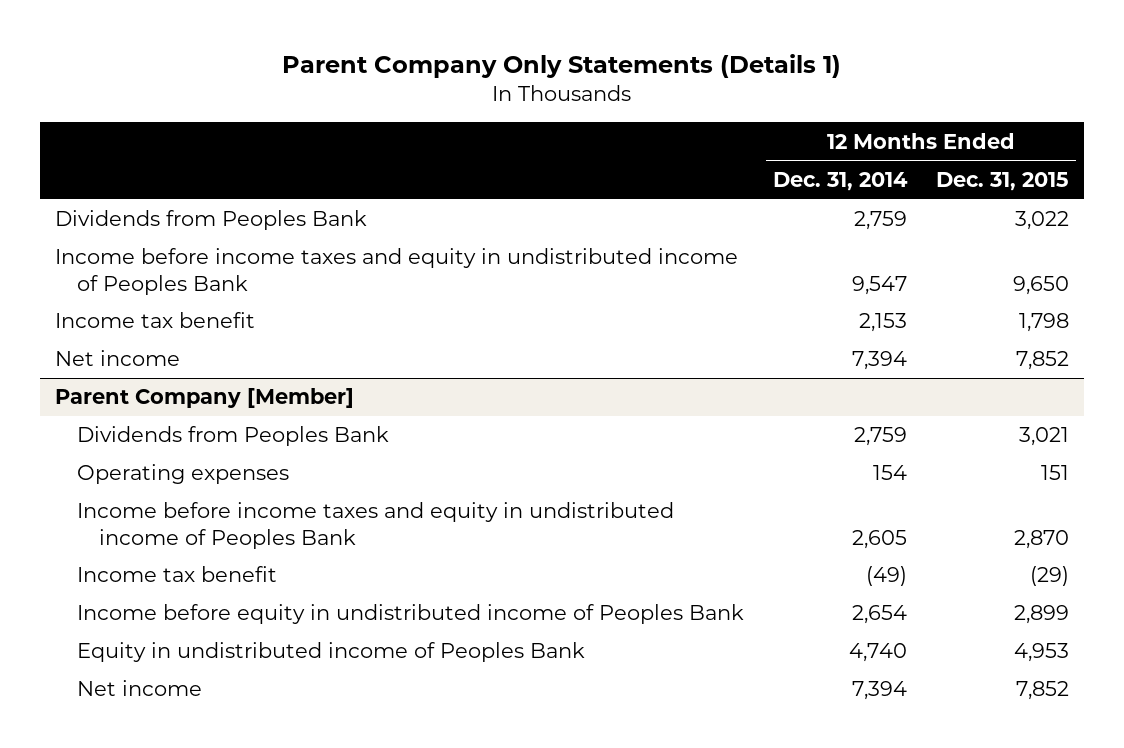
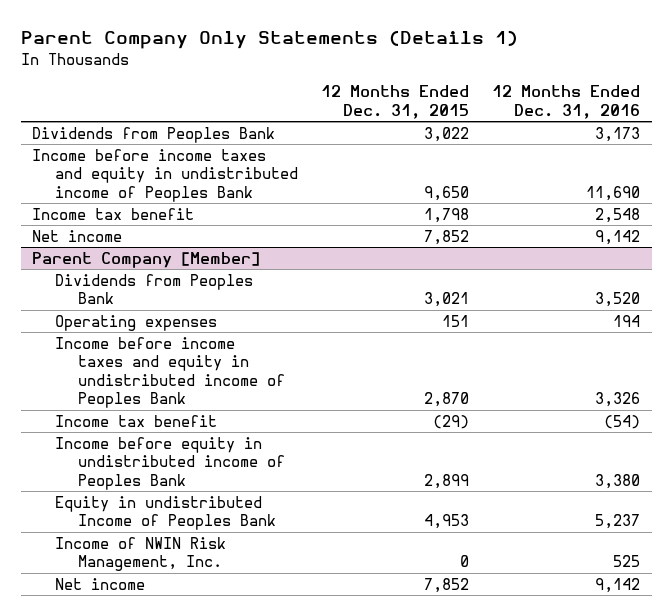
- | 12 Months Ended Dec. 31, 2014 | 12 Months Ended Dec. 31, 2015
+ | 12 Months Ended Dec. 31, 2015 | 12 Months Ended Dec. 31, 2016
@ Parent Company [Member]
- Equity in undistributed income of Peoples Bank | 4,740 | 4,953
+ Equity in undistributed Income of Peoples Bank | 4,953 | 5,237
+ Income of NWIN Risk Management, Inc. | 0 | 525

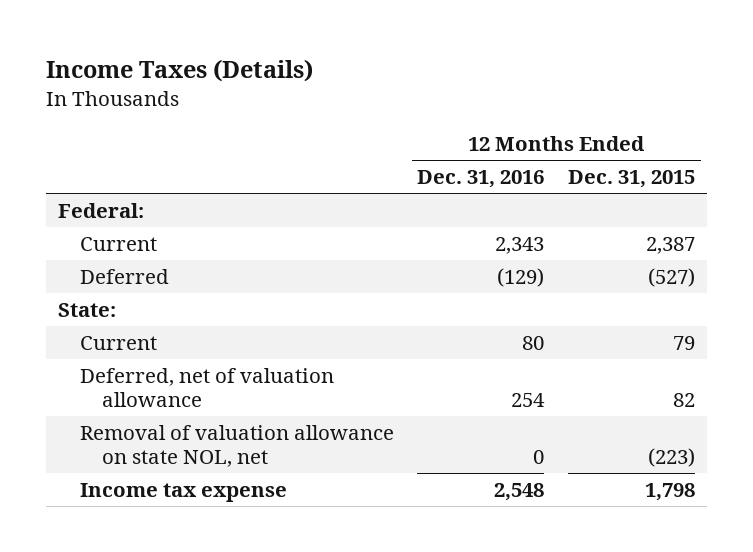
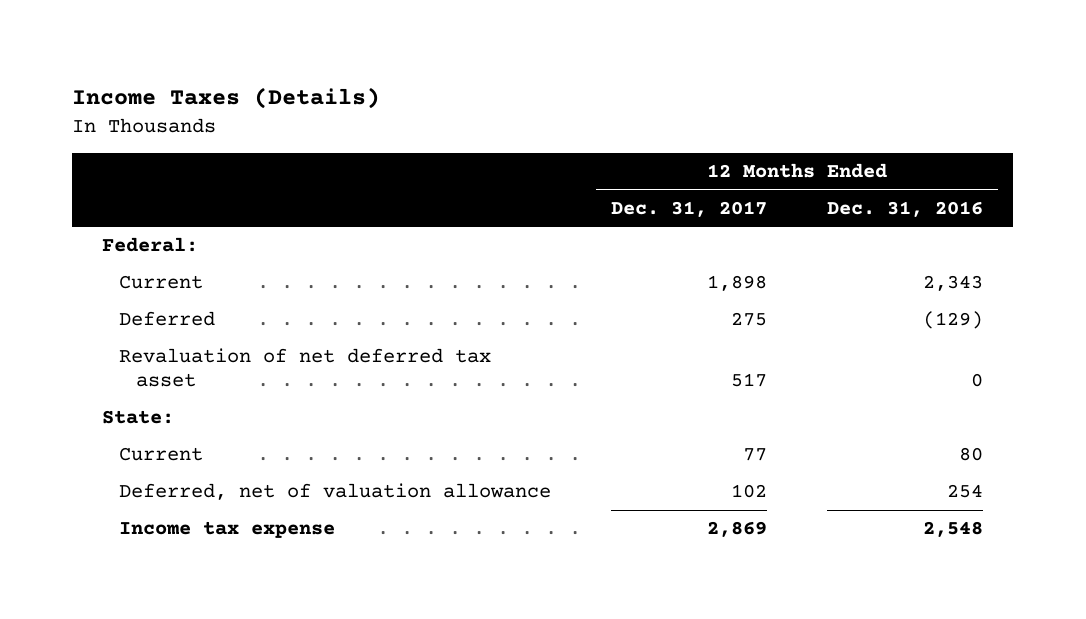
- | 12 Months Ended Dec. 31, 2016 | 12 Months Ended Dec. 31, 2015
+ | 12 Months Ended Dec. 31, 2017 | 12 Months Ended Dec. 31, 2016
+ Revaluation of net deferred tax asset | 517 | 0
- Removal of valuation allowance on state NOL, net | 0 | (223)

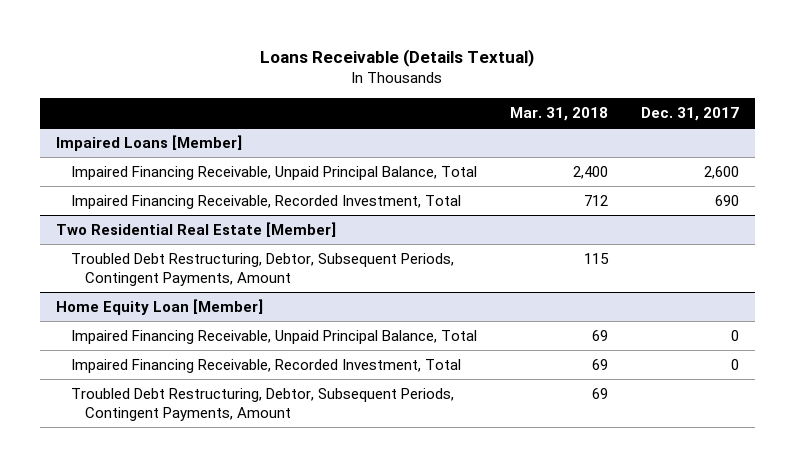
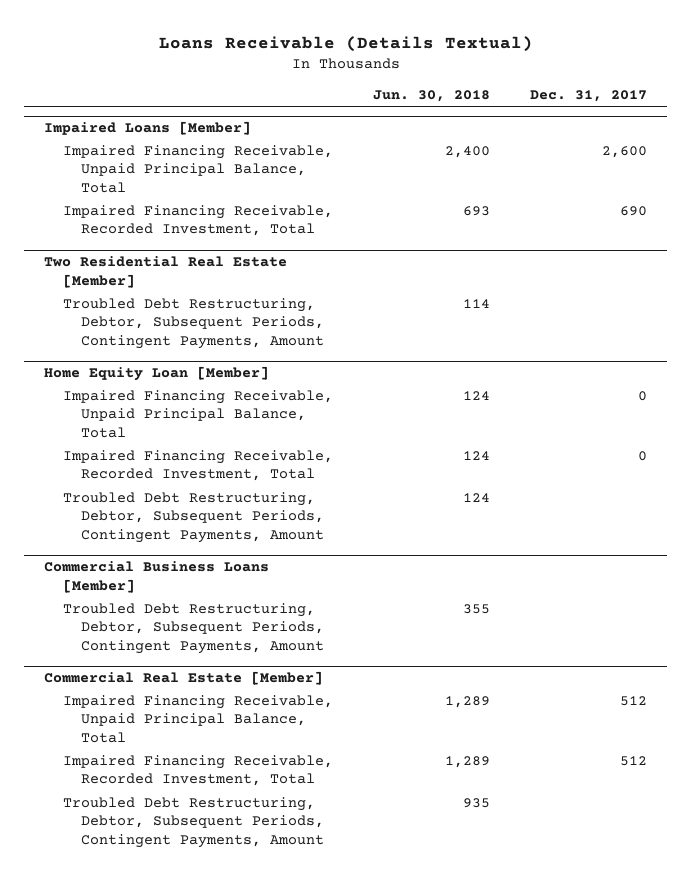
- | Mar. 31, 2018 | Dec. 31, 2017
+ | Jun. 30, 2018 | Dec. 31, 2017
+ Commercial Business Loans [Member]
+ Troubled Debt Restructuring, Debtor, Subsequent Periods, Contingent Payments, Amount | 355 |
+ Commercial Real Estate [Member]
+ Impaired Financing Receivable, Unpaid Principal Balance, Total | 1,289 | 512
+ Impaired Financing Receivable, Recorded Investment, Total | 1,289 | 512
+ Troubled Debt Restructuring, Debtor, Subsequent Periods, Contingent Payments, Amount | 935 |

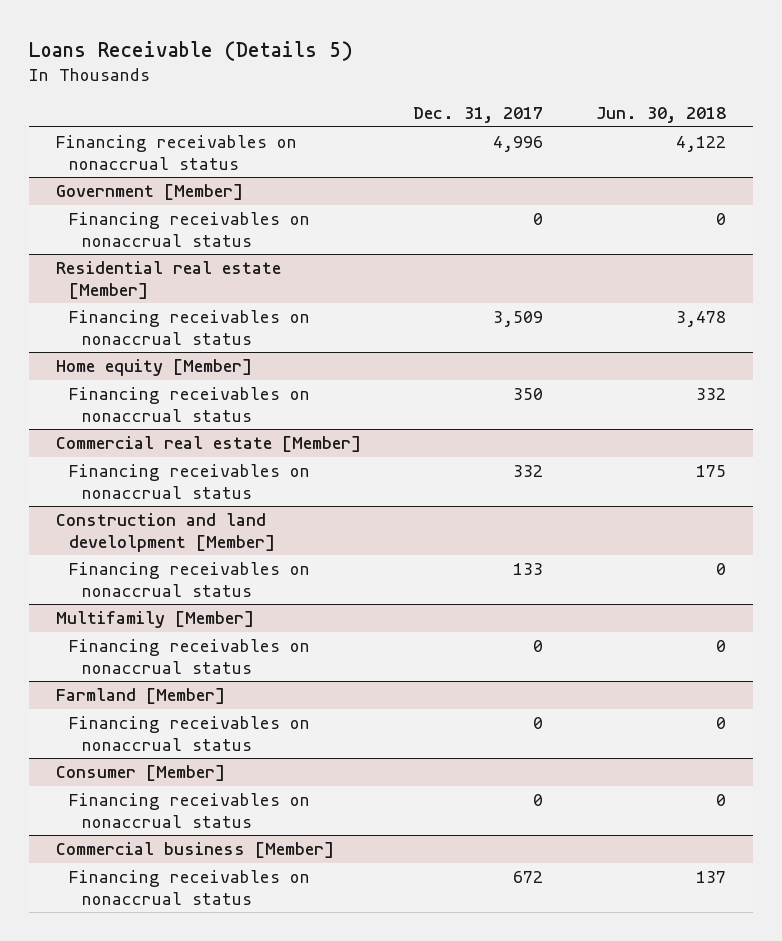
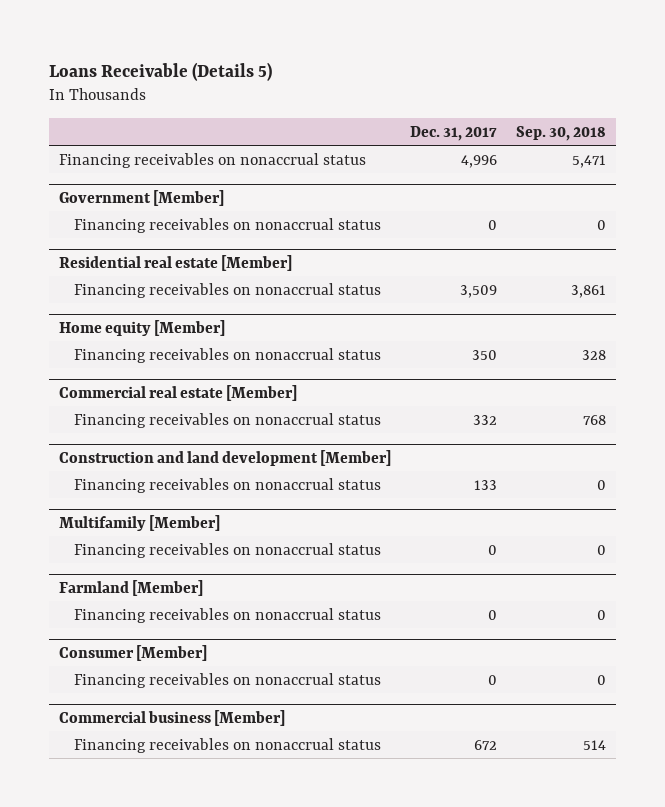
- | Dec. 31, 2017 | Jun. 30, 2018
+ | Dec. 31, 2017 | Sep. 30, 2018
- Construction and land develolpment [Member]
+ Construction and land development [Member]

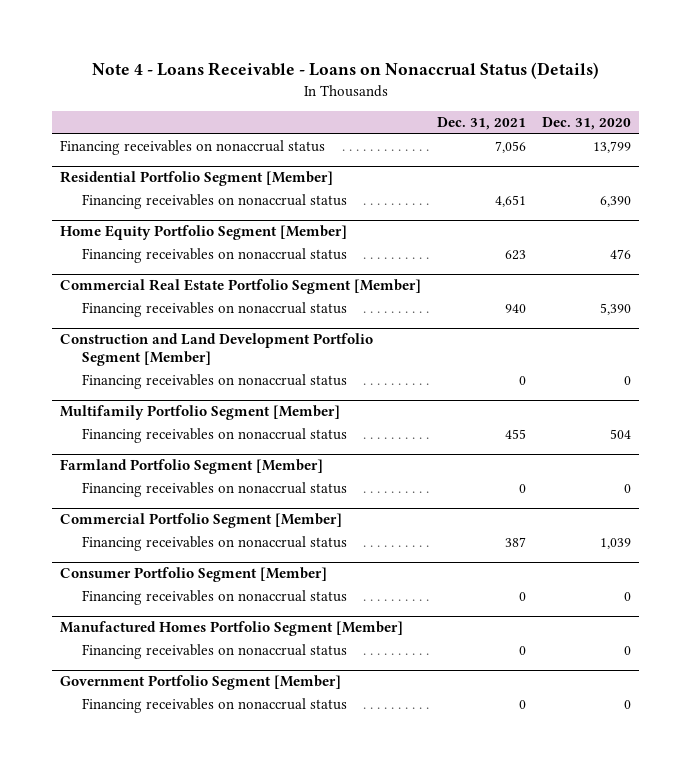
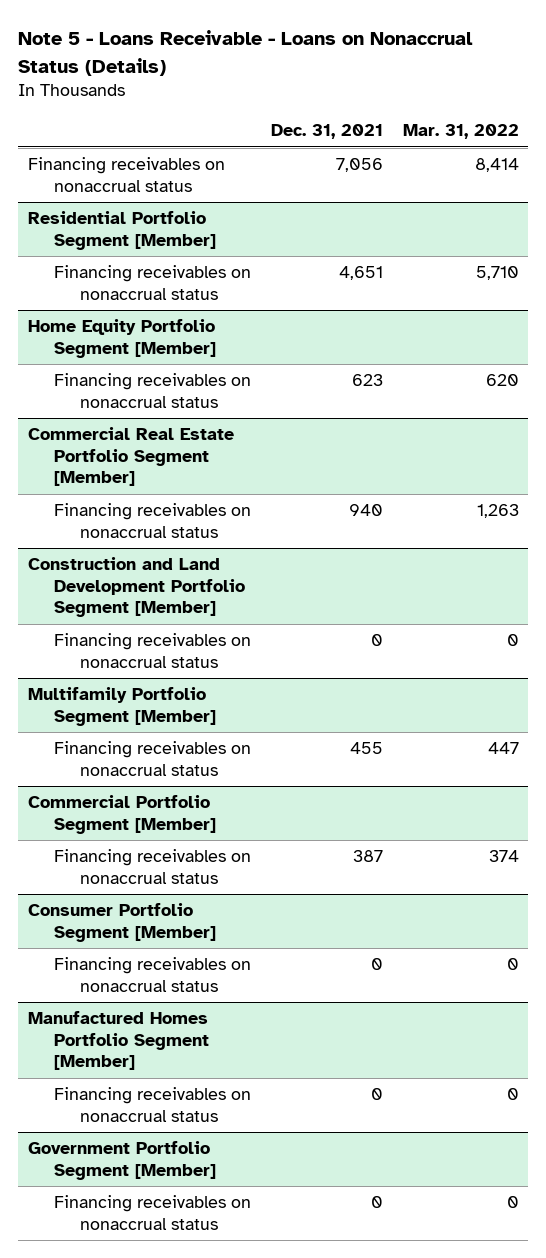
- Note 4 - Loans Receivable - Loans on Nonaccrual Status (Details)
+ Note 5 - Loans Receivable - Loans on Nonaccrual Status (Details)
- | Dec. 31, 2021 | Dec. 31, 2020
+ | Dec. 31, 2021 | Mar. 31, 2022
- Farmland Portfolio Segment [Member]
- Financing receivables on nonaccrual status | 0 | 0

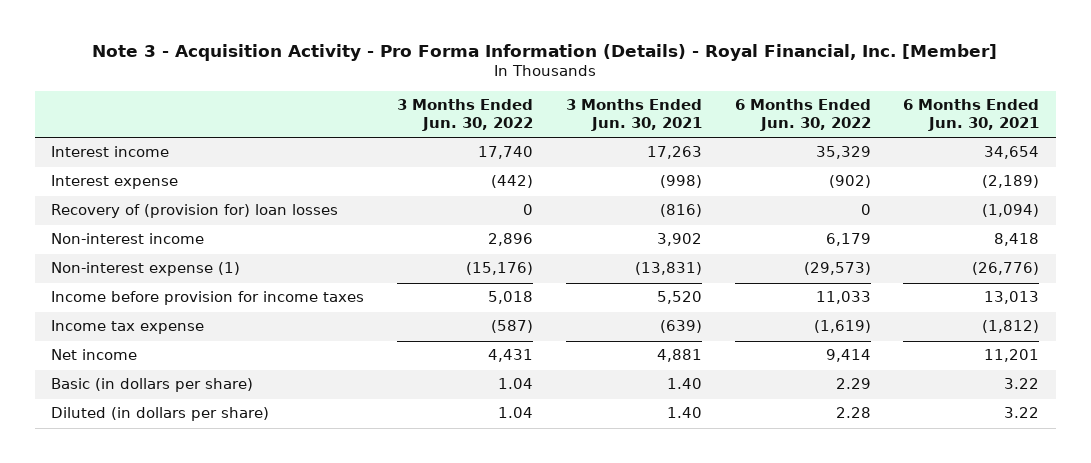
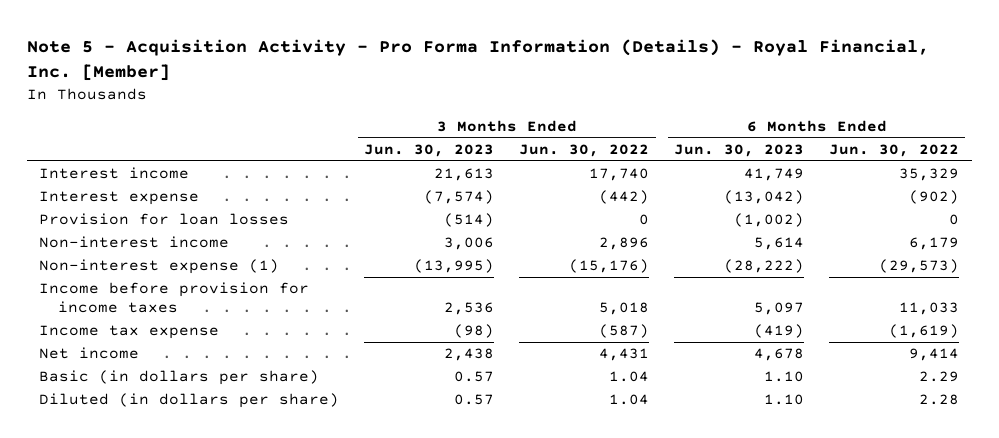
- Note 3 - Acquisition Activity - Pro Forma Information (Details) - Royal Financial, Inc. [Member]
+ Note 5 - Acquisition Activity - Pro Forma Information (Details) - Royal Financial, Inc. [Member]
- | 3 Months Ended Jun. 30, 2022 | 3 Months Ended Jun. 30, 2021 | 6 Months Ended Jun. 30, 2022 | 6 Months Ended Jun. 30, 2021
+ | 3 Months Ended Jun. 30, 2023 | 3 Months Ended Jun. 30, 2022 | 6 Months Ended Jun. 30, 2023 | 6 Months Ended Jun. 30, 2022
- Recovery of (provision for) loan losses | 0 | (816) | 0 | (1,094)
+ Provision for loan losses | (514) | 0 | (1,002) | 0

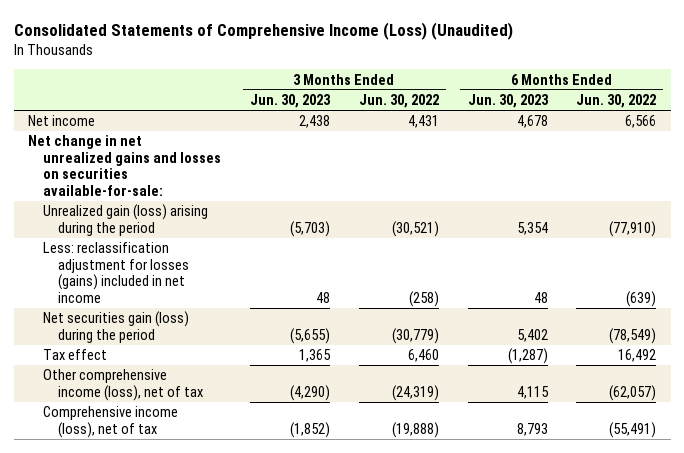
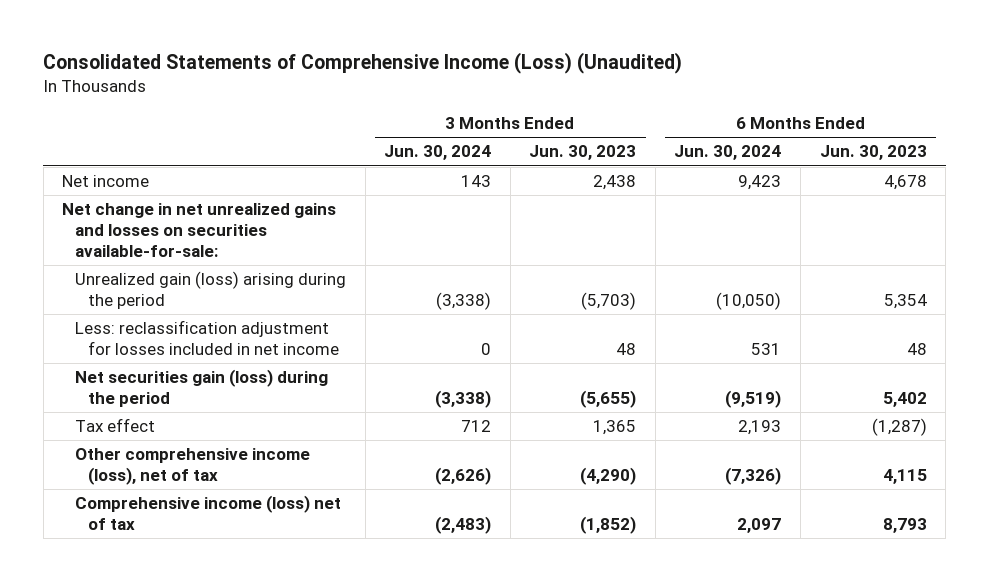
- | 3 Months Ended Jun. 30, 2023 | 3 Months Ended Jun. 30, 2022 | 6 Months Ended Jun. 30, 2023 | 6 Months Ended Jun. 30, 2022
+ | 3 Months Ended Jun. 30, 2024 | 3 Months Ended Jun. 30, 2023 | 6 Months Ended Jun. 30, 2024 | 6 Months Ended Jun. 30, 2023
- Less: reclassification adjustment for losses (gains) included in net income | 48 | (258) | 48 | (639)
+ Less: reclassification adjustment for losses included in net income | 0 | 48 | 531 | 48
- Comprehensive income (loss), net of tax | (1,852) | (19,888) | 8,793 | (55,491)
+ Comprehensive income (loss) net of tax | (2,483) | (1,852) | 2,097 | 8,793

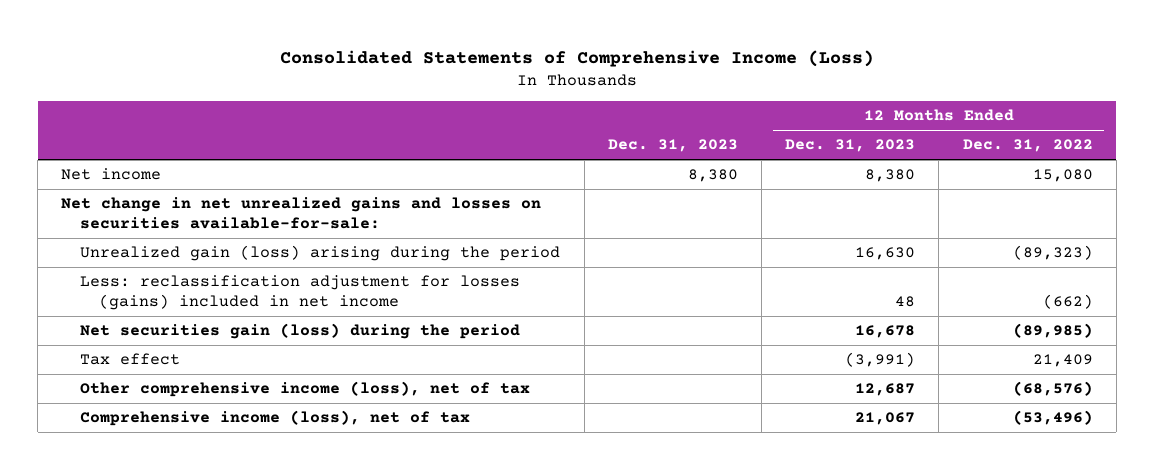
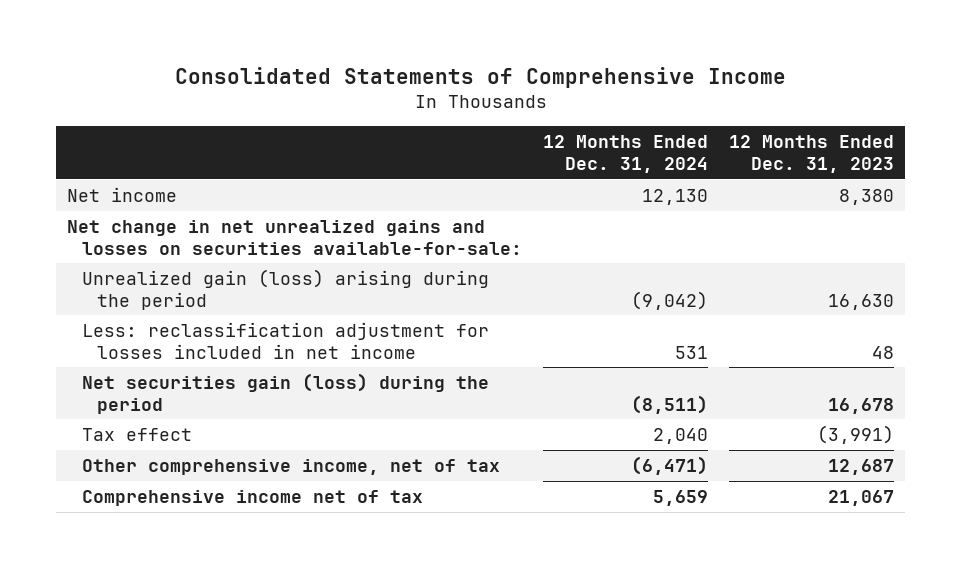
- Consolidated Statements of Comprehensive Income (Loss)
+ Consolidated Statements of Comprehensive Income
- | Dec. 31, 2023 | 12 Months Ended Dec. 31, 2023 | 12 Months Ended Dec. 31, 2022
+ | 12 Months Ended Dec. 31, 2024 | 12 Months Ended Dec. 31, 2023
- Less: reclassification adjustment for losses (gains) included in net income | | 48 | (662)
+ Less: reclassification adjustment for losses included in net income | 531 | 48
- Other comprehensive income (loss), net of tax | | 12,687 | (68,576)
- Comprehensive income (loss), net of tax | | 21,067 | (53,496)
+ Other comprehensive income, net of tax | (6,471) | 12,687
+ Comprehensive income net of tax | 5,659 | 21,067

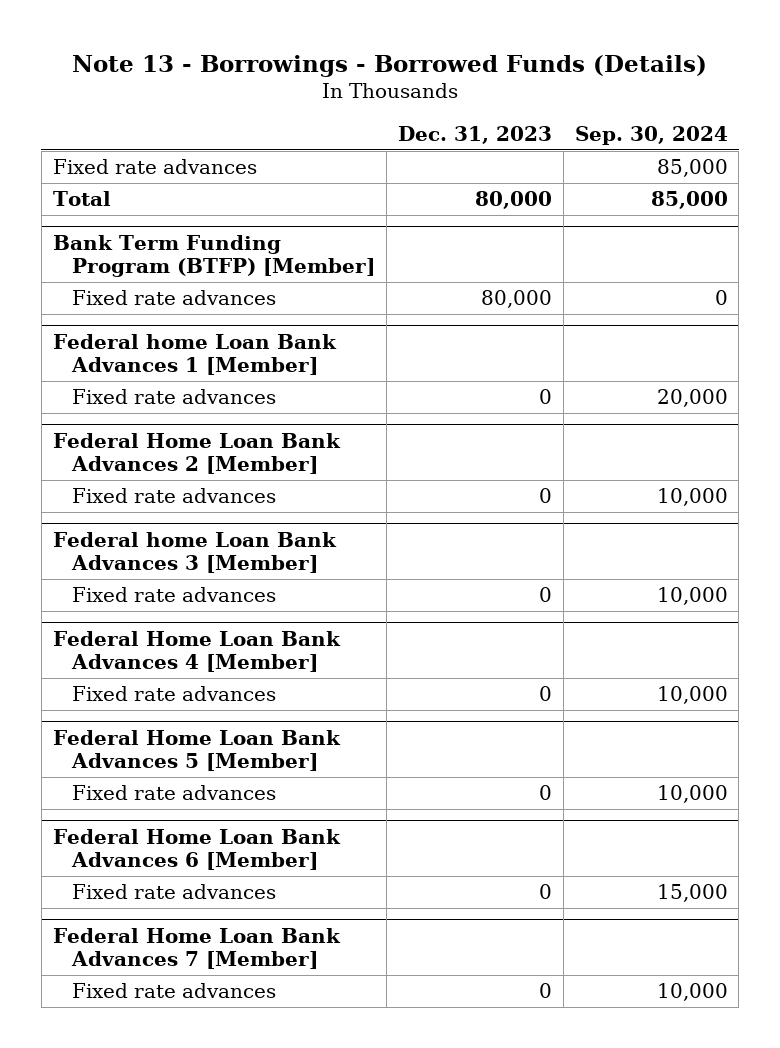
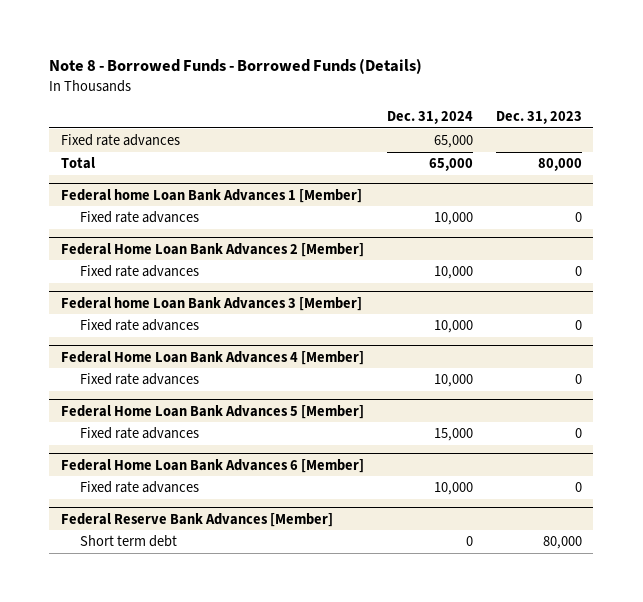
- Note 13 - Borrowings - Borrowed Funds (Details)
+ Note 8 - Borrowed Funds - Borrowed Funds (Details)
- | Dec. 31, 2023 | Sep. 30, 2024
+ | Dec. 31, 2024 | Dec. 31, 2023
- Bank Term Funding Program (BTFP) [Member]
- Fixed rate advances | 80,000 | 0
- Federal Home Loan Bank Advances 7 [Member]
- Fixed rate advances | 0 | 10,000
+ Federal Reserve Bank Advances [Member]
+ Short term debt | 0 | 80,000

